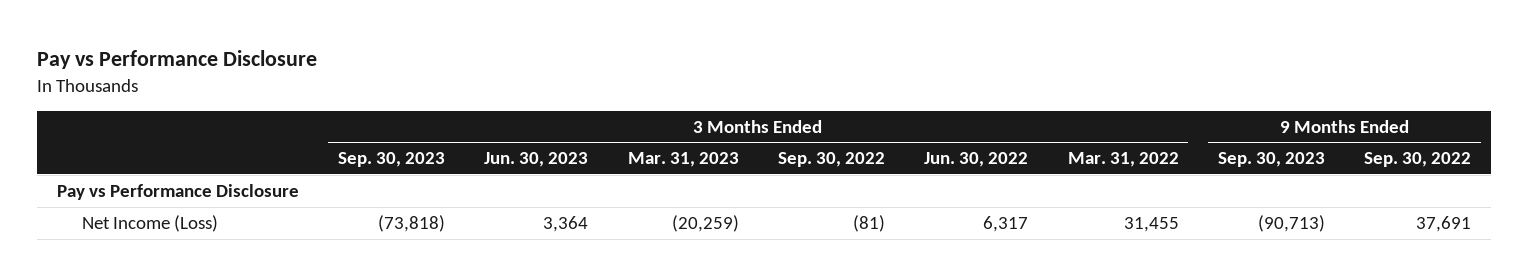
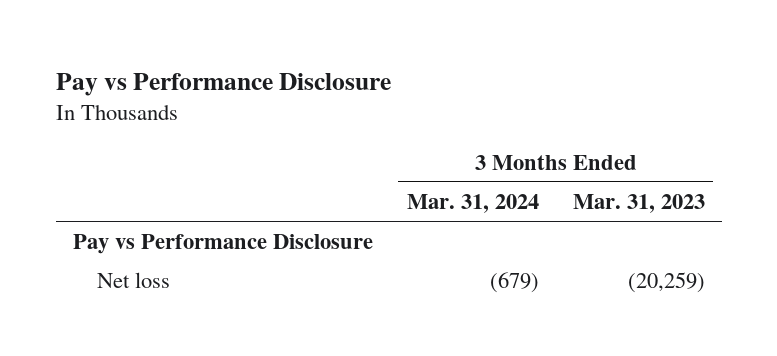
- | 3 Months Ended Sep. 30, 2023 | 3 Months Ended Jun. 30, 2023 | 3 Months Ended Mar. 31, 2023 | 3 Months Ended Sep. 30, 2022 | 3 Months Ended Jun. 30, 2022 | 3 Months Ended Mar. 31, 2022 | 9 Months Ended Sep. 30, 2023 | 9 Months Ended Sep. 30, 2022
+ | 3 Months Ended Mar. 31, 2024 | 3 Months Ended Mar. 31, 2023
- Net Income (Loss) | (73,818) | 3,364 | (20,259) | (81) | 6,317 | 31,455 | (90,713) | 37,691
+ Net loss | (679) | (20,259)

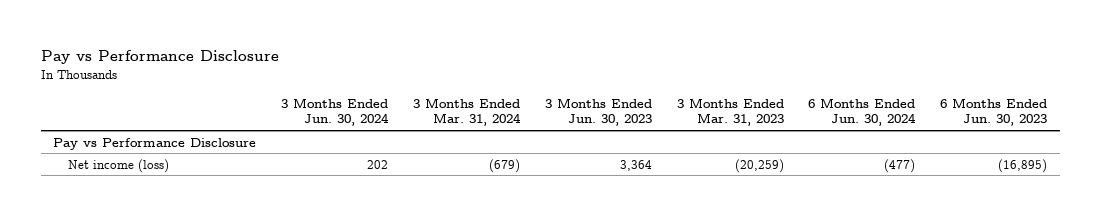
- | 3 Months Ended Mar. 31, 2024 | 3 Months Ended Mar. 31, 2023
+ | 3 Months Ended Jun. 30, 2024 | 3 Months Ended Mar. 31, 2024 | 3 Months Ended Jun. 30, 2023 | 3 Months Ended Mar. 31, 2023 | 6 Months Ended Jun. 30, 2024 | 6 Months Ended Jun. 30, 2023
- Net loss | (679) | (20,259)
+ Net income (loss) | 202 | (679) | 3,364 | (20,259) | (477) | (16,895)

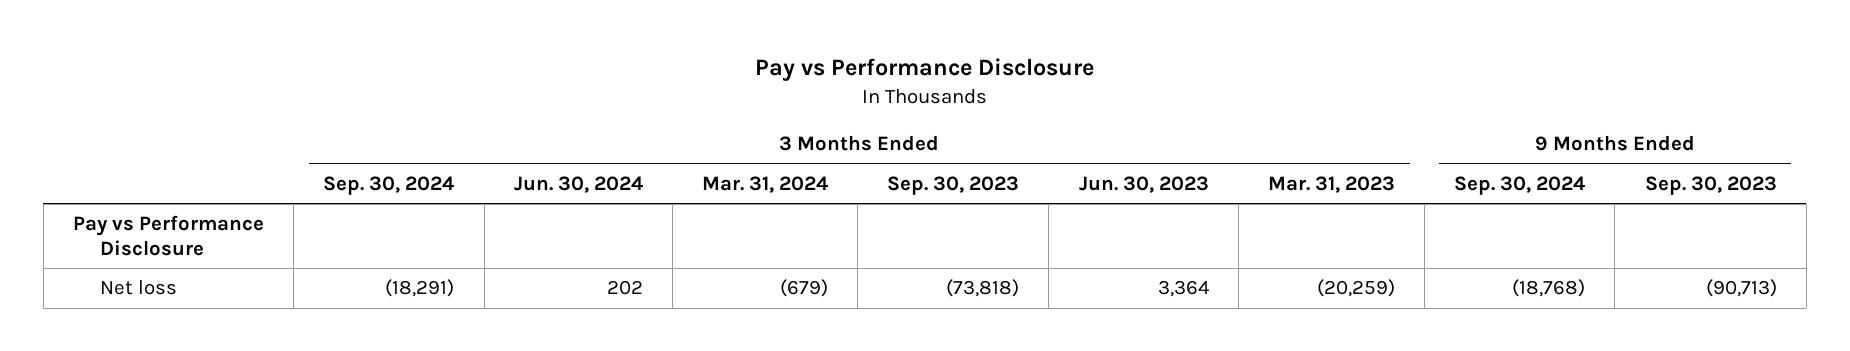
- | 3 Months Ended Jun. 30, 2024 | 3 Months Ended Mar. 31, 2024 | 3 Months Ended Jun. 30, 2023 | 3 Months Ended Mar. 31, 2023 | 6 Months Ended Jun. 30, 2024 | 6 Months Ended Jun. 30, 2023
+ | 3 Months Ended Sep. 30, 2024 | 3 Months Ended Jun. 30, 2024 | 3 Months Ended Mar. 31, 2024 | 3 Months Ended Sep. 30, 2023 | 3 Months Ended Jun. 30, 2023 | 3 Months Ended Mar. 31, 2023 | 9 Months Ended Sep. 30, 2024 | 9 Months Ended Sep. 30, 2023
- Net income (loss) | 202 | (679) | 3,364 | (20,259) | (477) | (16,895)
+ Net loss | (18,291) | 202 | (679) | (73,818) | 3,364 | (20,259) | (18,768) | (90,713)

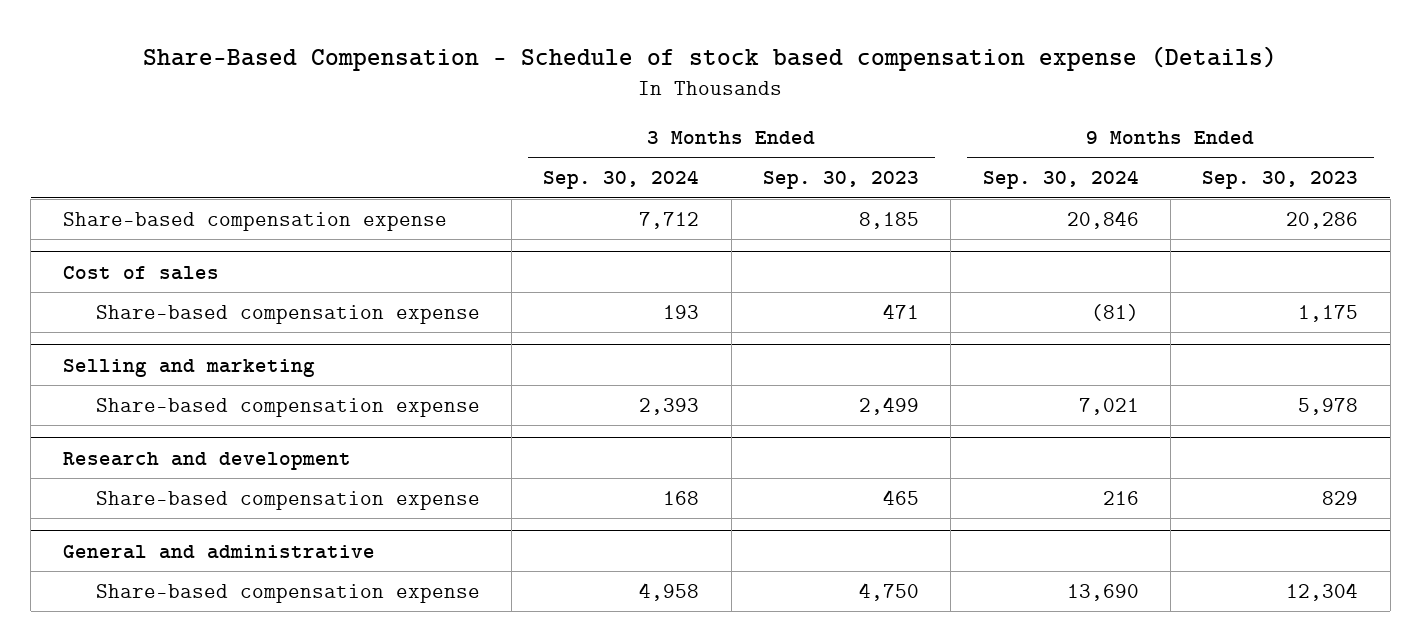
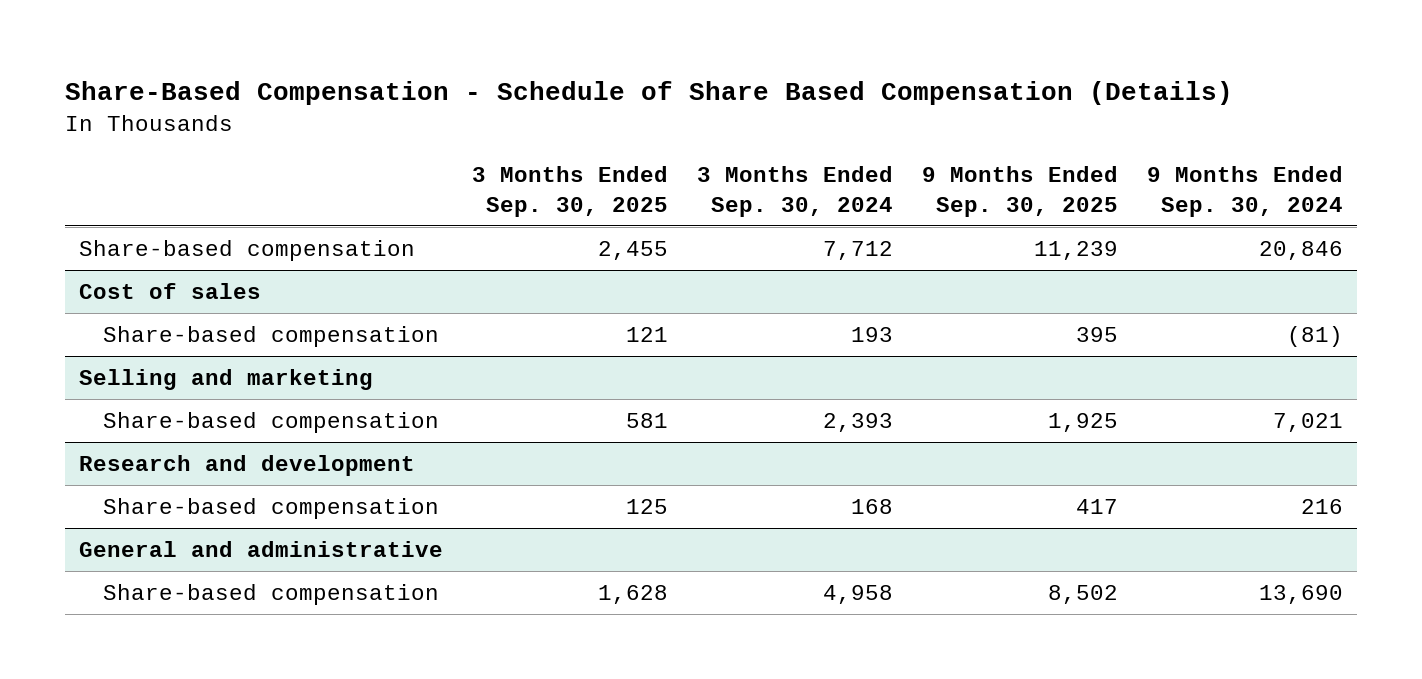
- Share-Based Compensation - Schedule of stock based compensation expense (Details)
+ Share-Based Compensation - Schedule of Share Based Compensation (Details)
- | 3 Months Ended Sep. 30, 2024 | 3 Months Ended Sep. 30, 2023 | 9 Months Ended Sep. 30, 2024 | 9 Months Ended Sep. 30, 2023
+ | 3 Months Ended Sep. 30, 2025 | 3 Months Ended Sep. 30, 2024 | 9 Months Ended Sep. 30, 2025 | 9 Months Ended Sep. 30, 2024
- Share-based compensation expense | 7,712 | 8,185 | 20,846 | 20,286
+ Share-based compensation | 2,455 | 7,712 | 11,239 | 20,846
@ Cost of sales
- Share-based compensation expense | 193 | 471 | (81) | 1,175
+ Share-based compensation | 121 | 193 | 395 | (81)
@ Selling and marketing
- Share-based compensation expense | 2,393 | 2,499 | 7,021 | 5,978
+ Share-based compensation | 581 | 2,393 | 1,925 | 7,021
@ Research and development
- Share-based compensation expense | 168 | 465 | 216 | 829
+ Share-based compensation | 125 | 168 | 417 | 216
@ General and administrative
- Share-based compensation expense | 4,958 | 4,750 | 13,690 | 12,304
+ Share-based compensation | 1,628 | 4,958 | 8,502 | 13,690

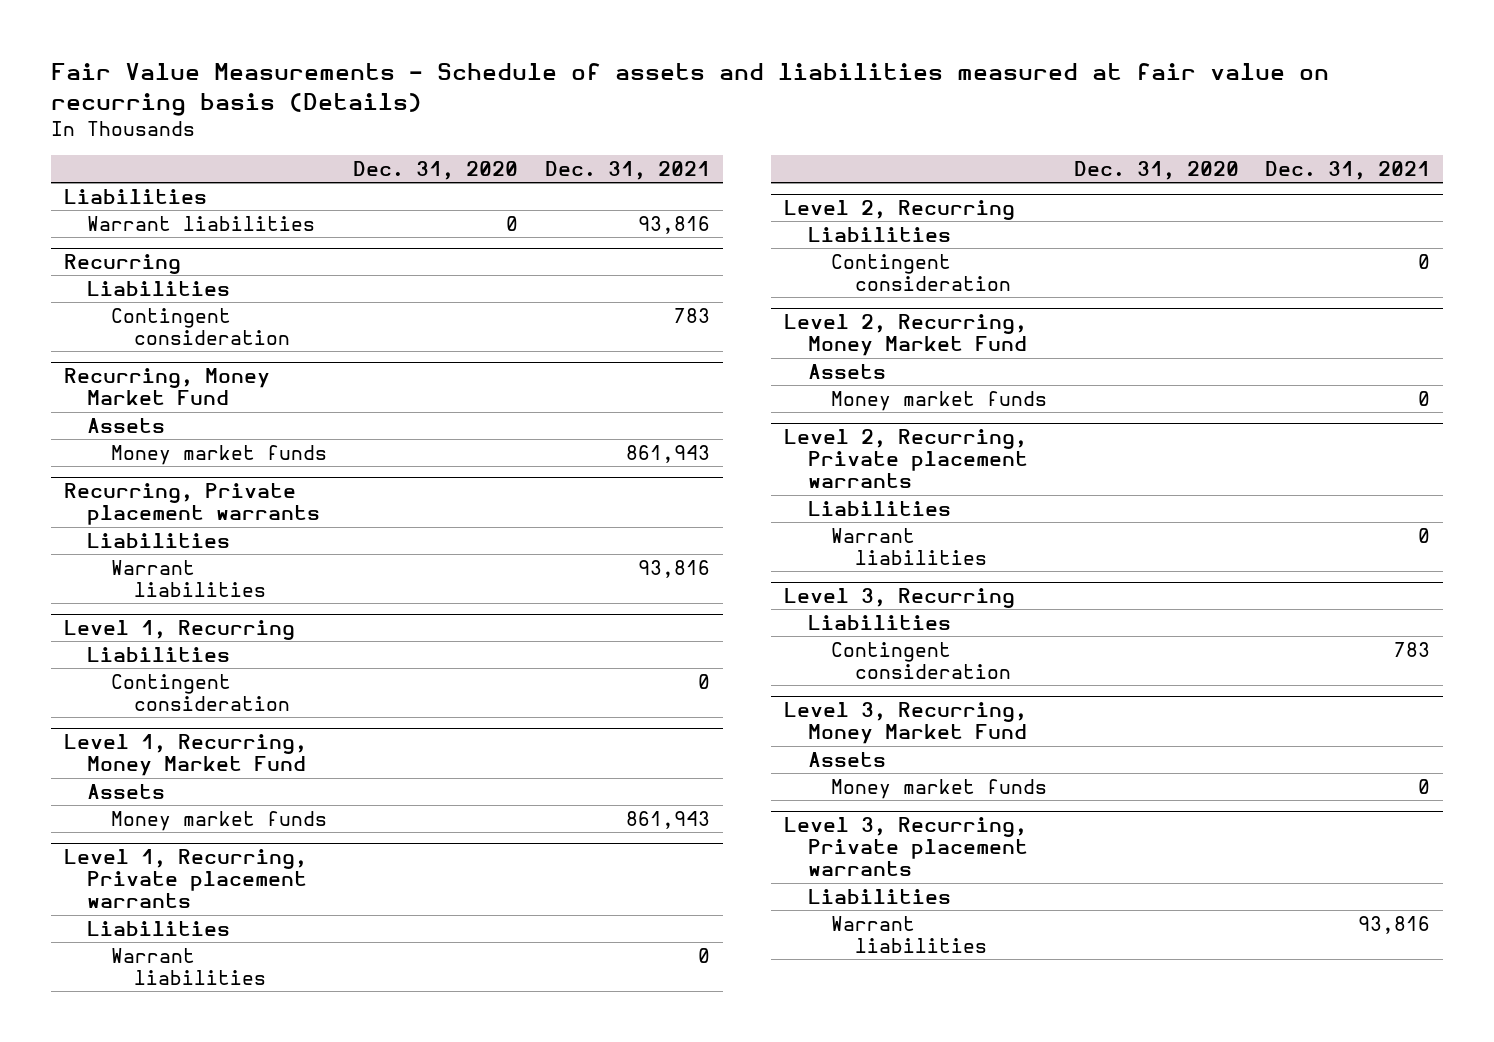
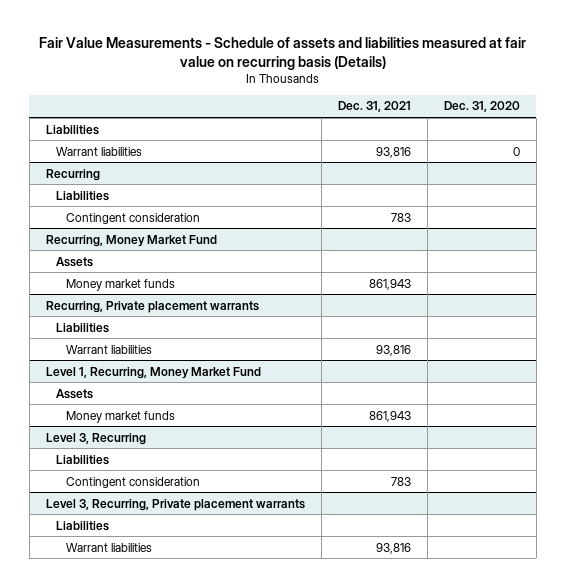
- | Dec. 31, 2020 | Dec. 31, 2021
+ | Dec. 31, 2021 | Dec. 31, 2020
- Level 1, Recurring
- Liabilities
- Contingent consideration | | 0
- Level 1, Recurring, Private placement warrants
- Liabilities
- Warrant liabilities | | 0
- Level 2, Recurring
- Liabilities
- Contingent consideration | | 0
- Level 2, Recurring, Money Market Fund
- Assets
- Money market funds | | 0
- Level 2, Recurring, Private placement warrants
- Liabilities
- Warrant liabilities | | 0
- Level 3, Recurring, Money Market Fund
- Assets
- Money market funds | | 0

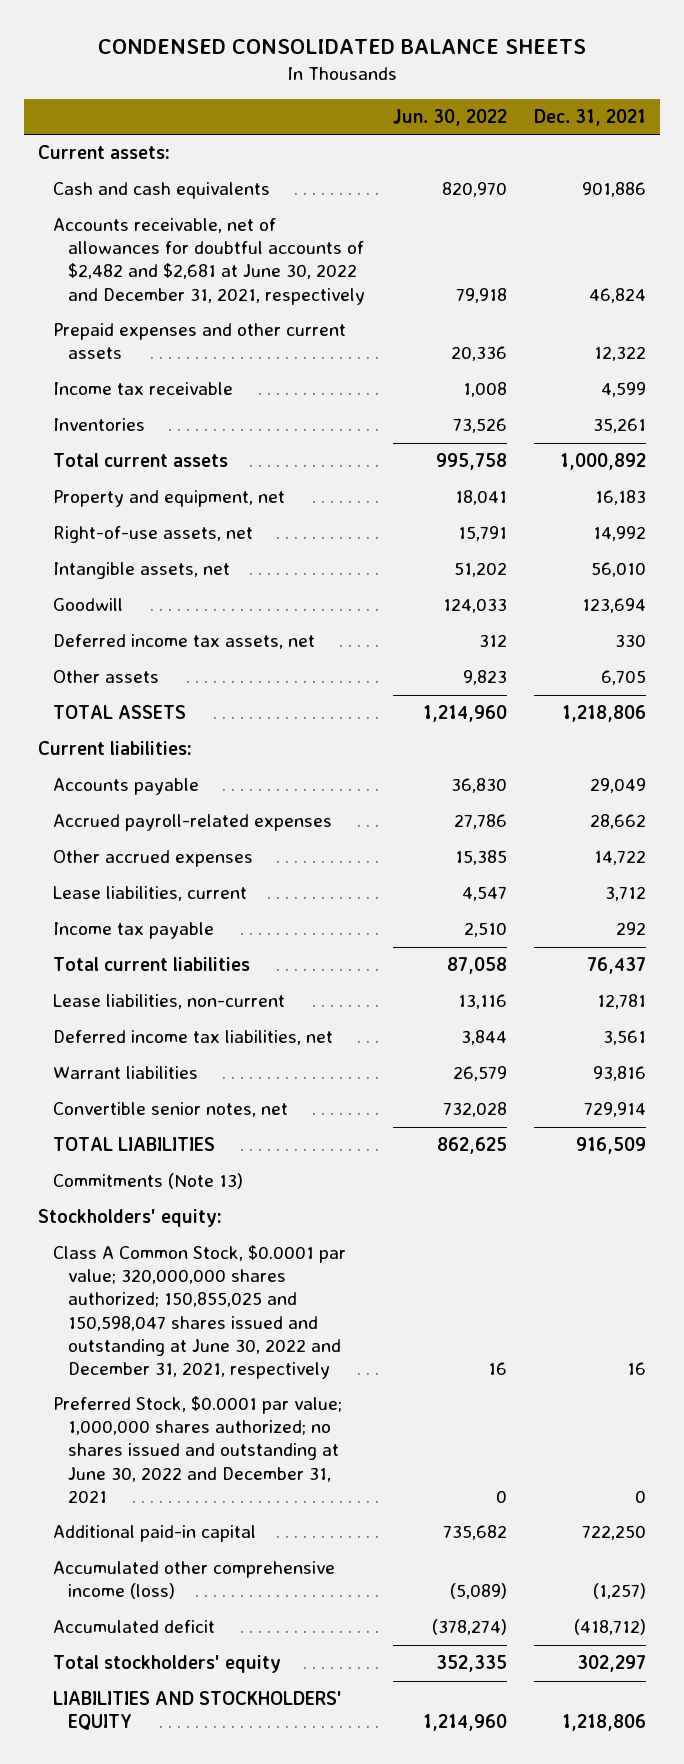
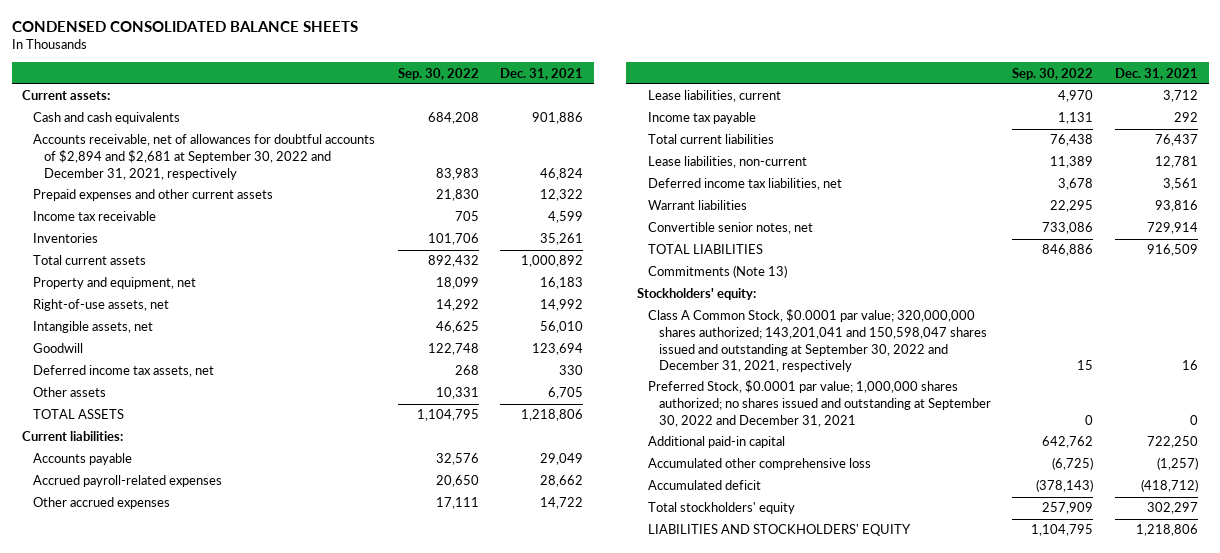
- | Jun. 30, 2022 | Dec. 31, 2021
+ | Sep. 30, 2022 | Dec. 31, 2021
- Accounts receivable, net of allowances for doubtful accounts of $2,482 and $2,681 at June 30, 2022 and December 31, 2021, respectively | 79,918 | 46,824
+ Accounts receivable, net of allowances for doubtful accounts of $2,894 and $2,681 at September 30, 2022 and December 31, 2021, respectively | 83,983 | 46,824
- Class A Common Stock, $0.0001 par value; 320,000,000 shares authorized; 150,855,025 and 150,598,047 shares issued and outstanding at June 30, 2022 and December 31, 2021, respectively | 16 | 16
- Preferred Stock, $0.0001 par value; 1,000,000 shares authorized; no shares issued and outstanding at June 30, 2022 and December 31, 2021 | 0 | 0
+ Class A Common Stock, $0.0001 par value; 320,000,000 shares authorized; 143,201,041 and 150,598,047 shares issued and outstanding at September 30, 2022 and December 31, 2021, respectively | 15 | 16
+ Preferred Stock, $0.0001 par value; 1,000,000 shares authorized; no shares issued and outstanding at September 30, 2022 and December 31, 2021 | 0 | 0
- Accumulated other comprehensive income (loss) | (5,089) | (1,257)
+ Accumulated other comprehensive loss | (6,725) | (1,257)

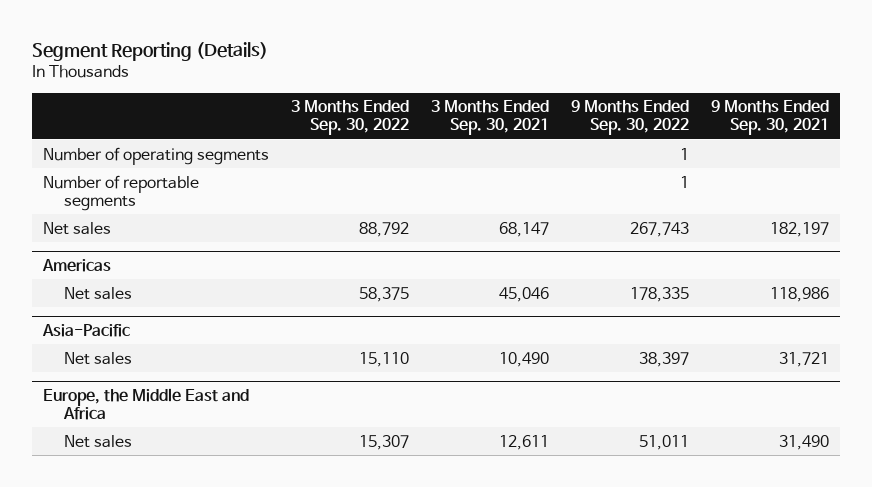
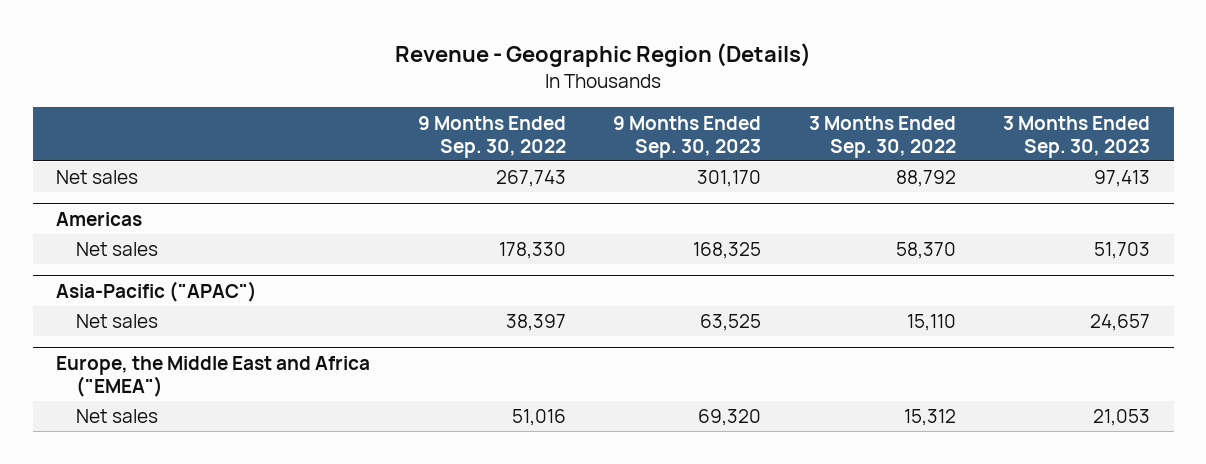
- Segment Reporting (Details)
+ Revenue - Geographic Region (Details)
- | 3 Months Ended Sep. 30, 2022 | 3 Months Ended Sep. 30, 2021 | 9 Months Ended Sep. 30, 2022 | 9 Months Ended Sep. 30, 2021
+ | 9 Months Ended Sep. 30, 2022 | 9 Months Ended Sep. 30, 2023 | 3 Months Ended Sep. 30, 2022 | 3 Months Ended Sep. 30, 2023
- Number of operating segments | | | 1 |
- Number of reportable segments | | | 1 |
@ Americas
- Net sales | 58,375 | 45,046 | 178,335 | 118,986
- Asia-Pacific
@ Americas
+ Net sales | 178,330 | 168,325 | 58,370 | 51,703
+ Asia-Pacific ("APAC")
- Europe, the Middle East and Africa
- Net sales | 15,307 | 12,611 | 51,011 | 31,490
+ Europe, the Middle East and Africa ("EMEA")
+ Net sales | 51,016 | 69,320 | 15,312 | 21,053

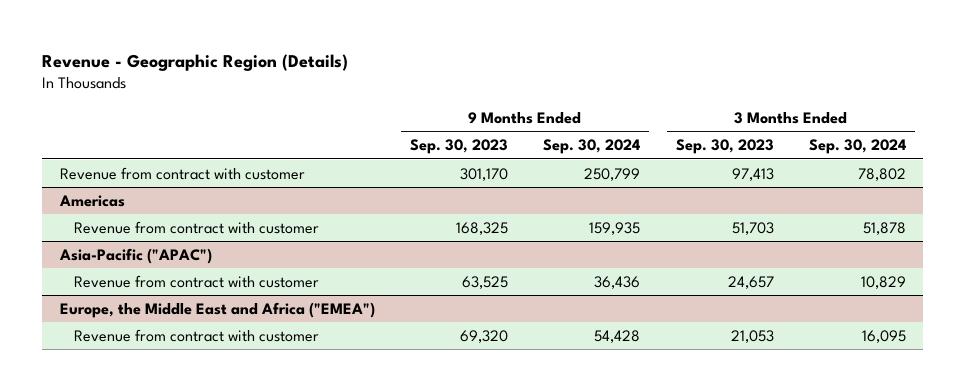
- | 9 Months Ended Sep. 30, 2022 | 9 Months Ended Sep. 30, 2023 | 3 Months Ended Sep. 30, 2022 | 3 Months Ended Sep. 30, 2023
+ | 9 Months Ended Sep. 30, 2023 | 9 Months Ended Sep. 30, 2024 | 3 Months Ended Sep. 30, 2023 | 3 Months Ended Sep. 30, 2024
- Net sales | 267,743 | 301,170 | 88,792 | 97,413
+ Revenue from contract with customer | 301,170 | 250,799 | 97,413 | 78,802
@ Americas
- Net sales | 178,330 | 168,325 | 58,370 | 51,703
+ Revenue from contract with customer | 168,325 | 159,935 | 51,703 | 51,878
@ Asia-Pacific ("APAC")
- Net sales | 38,397 | 63,525 | 15,110 | 24,657
+ Revenue from contract with customer | 63,525 | 36,436 | 24,657 | 10,829
@ Europe, the Middle East and Africa ("EMEA")
- Net sales | 51,016 | 69,320 | 15,312 | 21,053
+ Revenue from contract with customer | 69,320 | 54,428 | 21,053 | 16,095

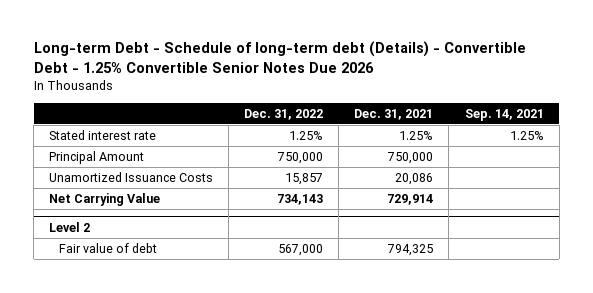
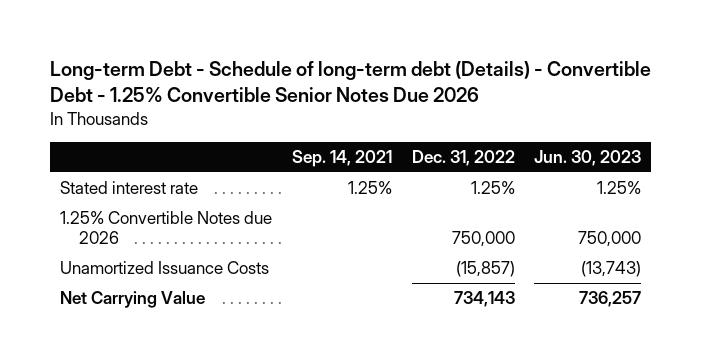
- | Dec. 31, 2022 | Dec. 31, 2021 | Sep. 14, 2021
+ | Sep. 14, 2021 | Dec. 31, 2022 | Jun. 30, 2023
- Principal Amount | 750,000 | 750,000 |
- Unamortized Issuance Costs | 15,857 | 20,086 |
+ 1.25% Convertible Notes due 2026 | | 750,000 | 750,000
+ Unamortized Issuance Costs | | (15,857) | (13,743)
- Level 2
- Fair value of debt | 567,000 | 794,325 |

